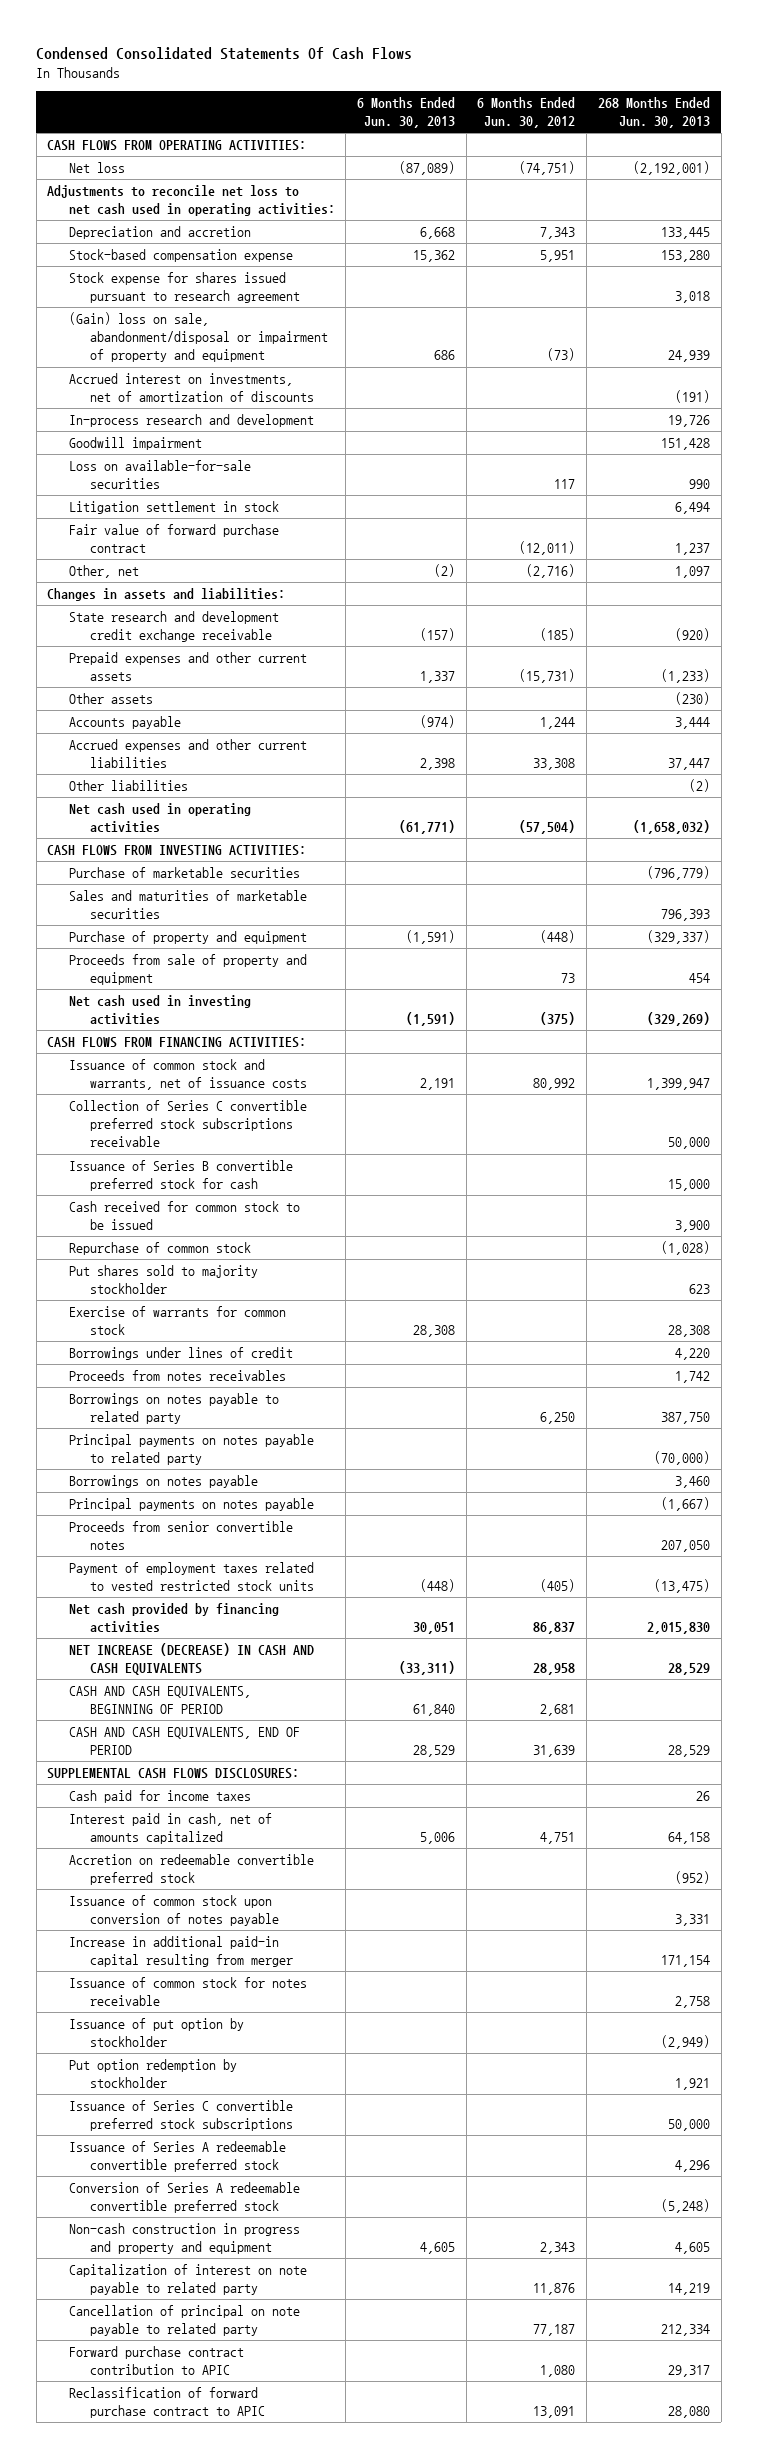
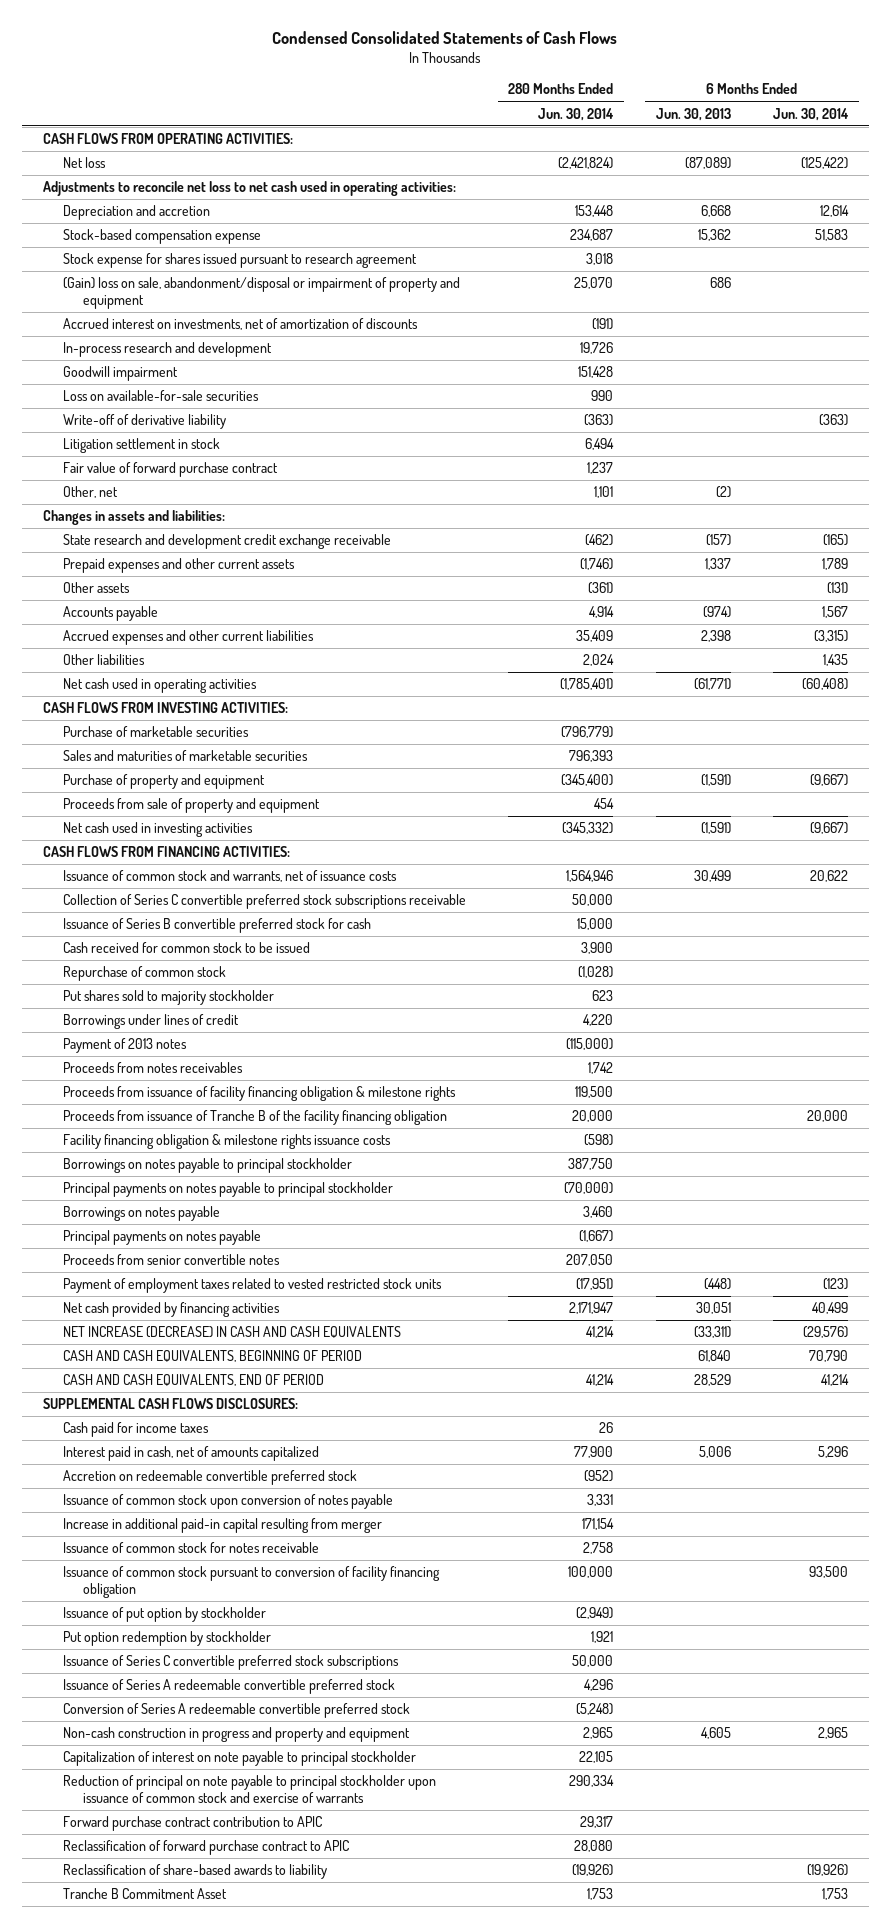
- Condensed Consolidated Statements Of Cash Flows
+ Condensed Consolidated Statements of Cash Flows
- | 6 Months Ended Jun. 30, 2013 | 6 Months Ended Jun. 30, 2012 | 268 Months Ended Jun. 30, 2013
+ | 280 Months Ended Jun. 30, 2014 | 6 Months Ended Jun. 30, 2013 | 6 Months Ended Jun. 30, 2014
+ Write-off of derivative liability | (363) | | (363)
- Issuance of common stock and warrants, net of issuance costs | 2,191 | 80,992 | 1,399,947
+ Issuance of common stock and warrants, net of issuance costs | 1,564,946 | 30,499 | 20,622
- Exercise of warrants for common stock | 28,308 | | 28,308
+ Payment of 2013 notes | (115,000) | |
- Borrowings on notes payable to related party | | 6,250 | 387,750
- Principal payments on notes payable to related party | | | (70,000)
+ Proceeds from issuance of facility financing obligation & milestone rights | 119,500 | |
+ Proceeds from issuance of Tranche B of the facility financing obligation | 20,000 | | 20,000
+ Facility financing obligation & milestone rights issuance costs | (598) | |
+ Borrowings on notes payable to principal stockholder | 387,750 | |
+ Principal payments on notes payable to principal stockholder | (70,000) | |
+ Issuance of common stock pursuant to conversion of facility financing obligation | 100,000 | | 93,500
- Capitalization of interest on note payable to related party | | 11,876 | 14,219
- Cancellation of principal on note payable to related party | | 77,187 | 212,334
+ Capitalization of interest on note payable to principal stockholder | 22,105 | |
+ Reduction of principal on note payable to principal stockholder upon issuance of common stock and exercise of warrants | 290,334 | |
+ Reclassification of share-based awards to liability | (19,926) | | (19,926)
+ Tranche B Commitment Asset | 1,753 | | 1,753

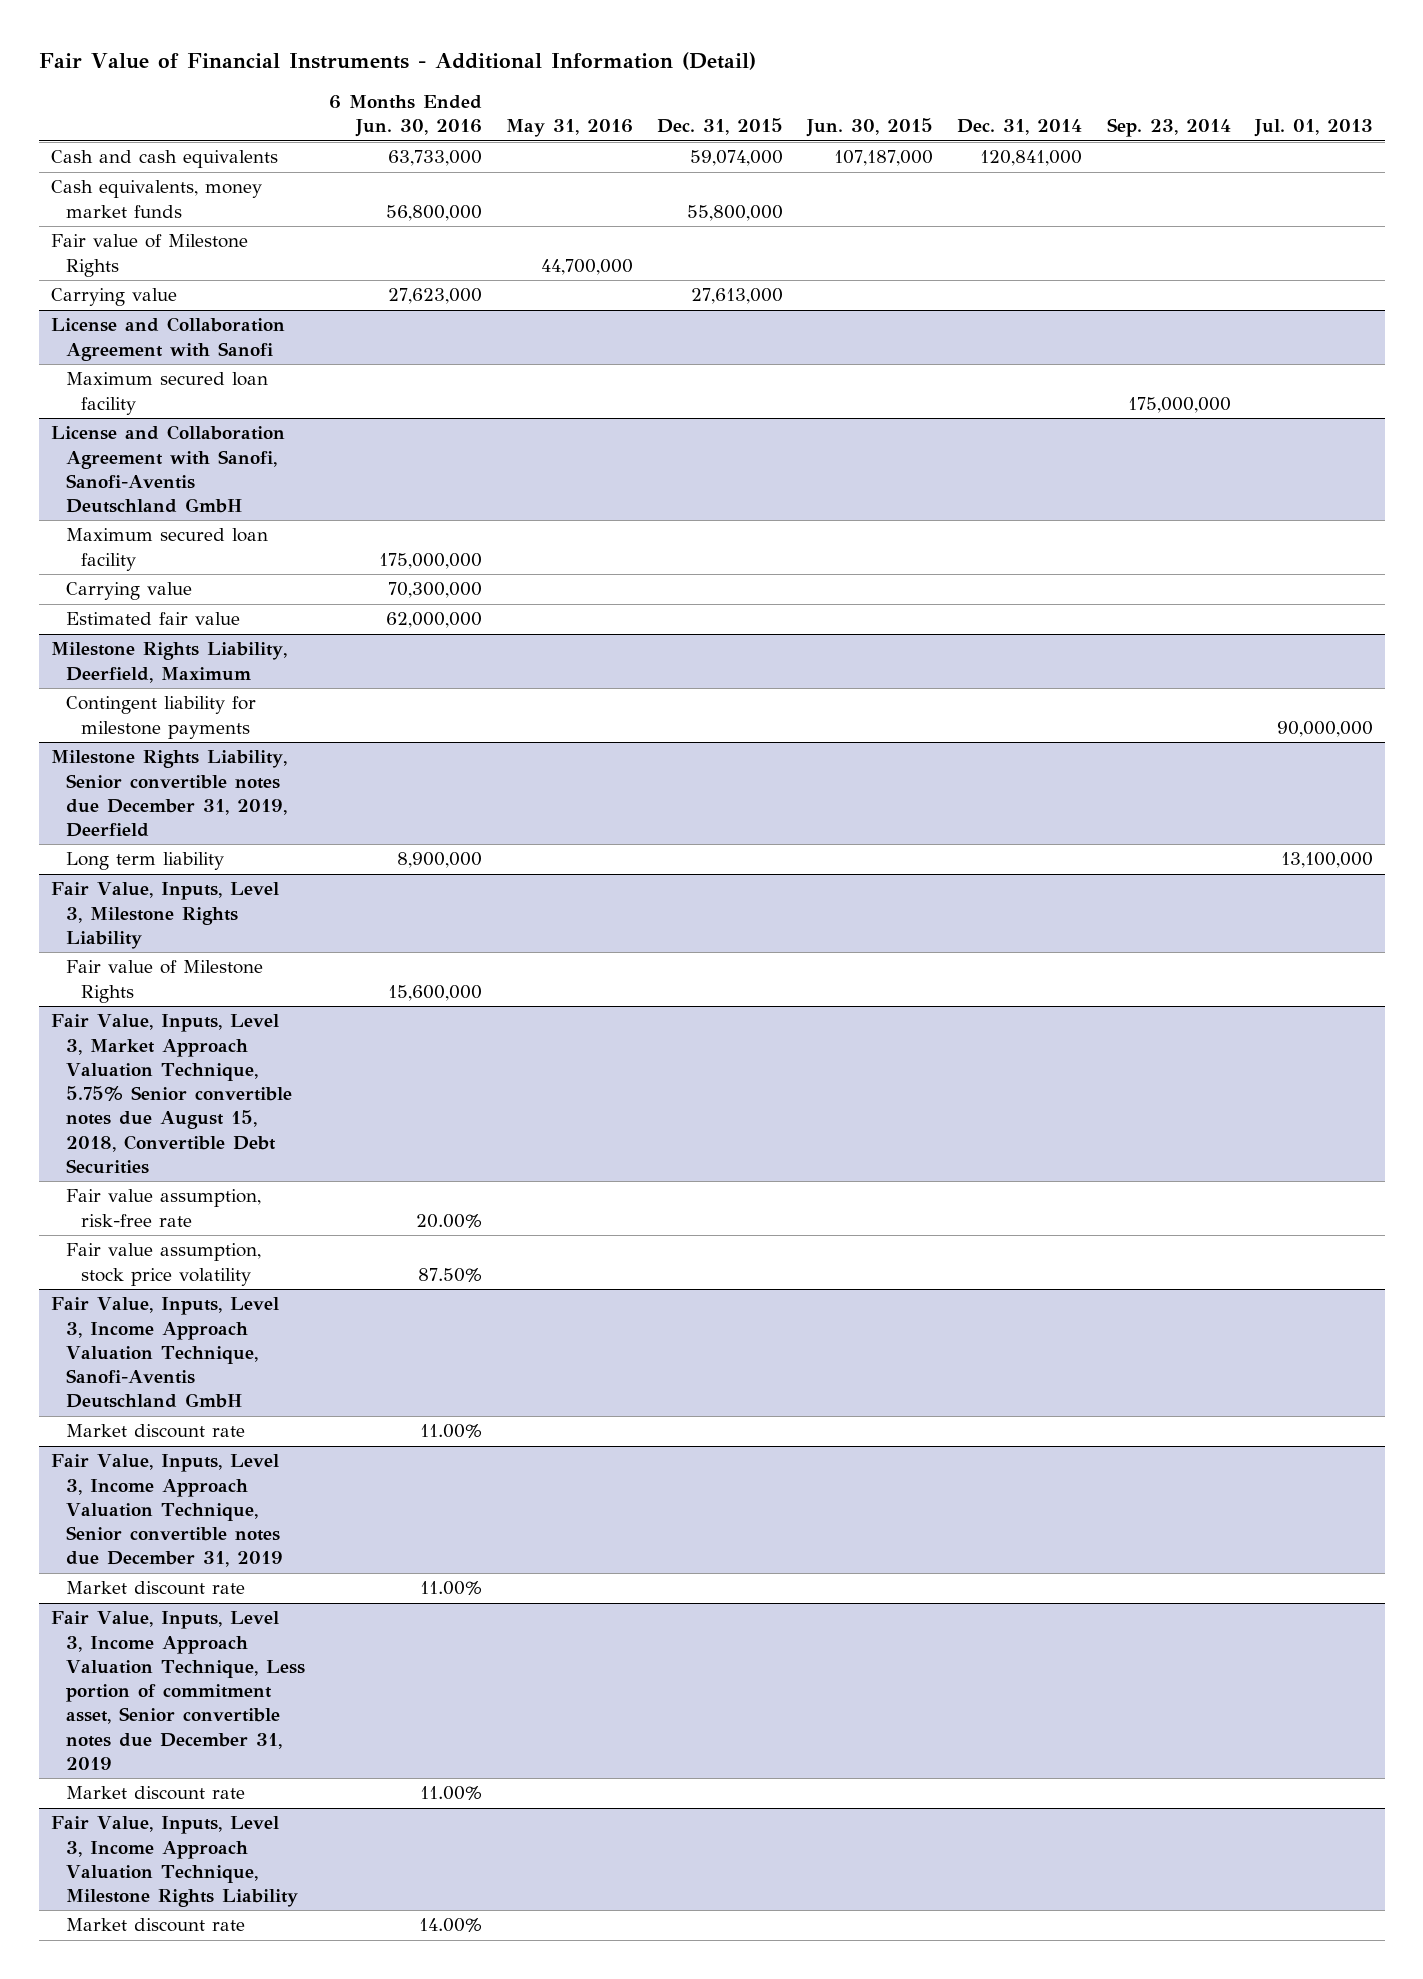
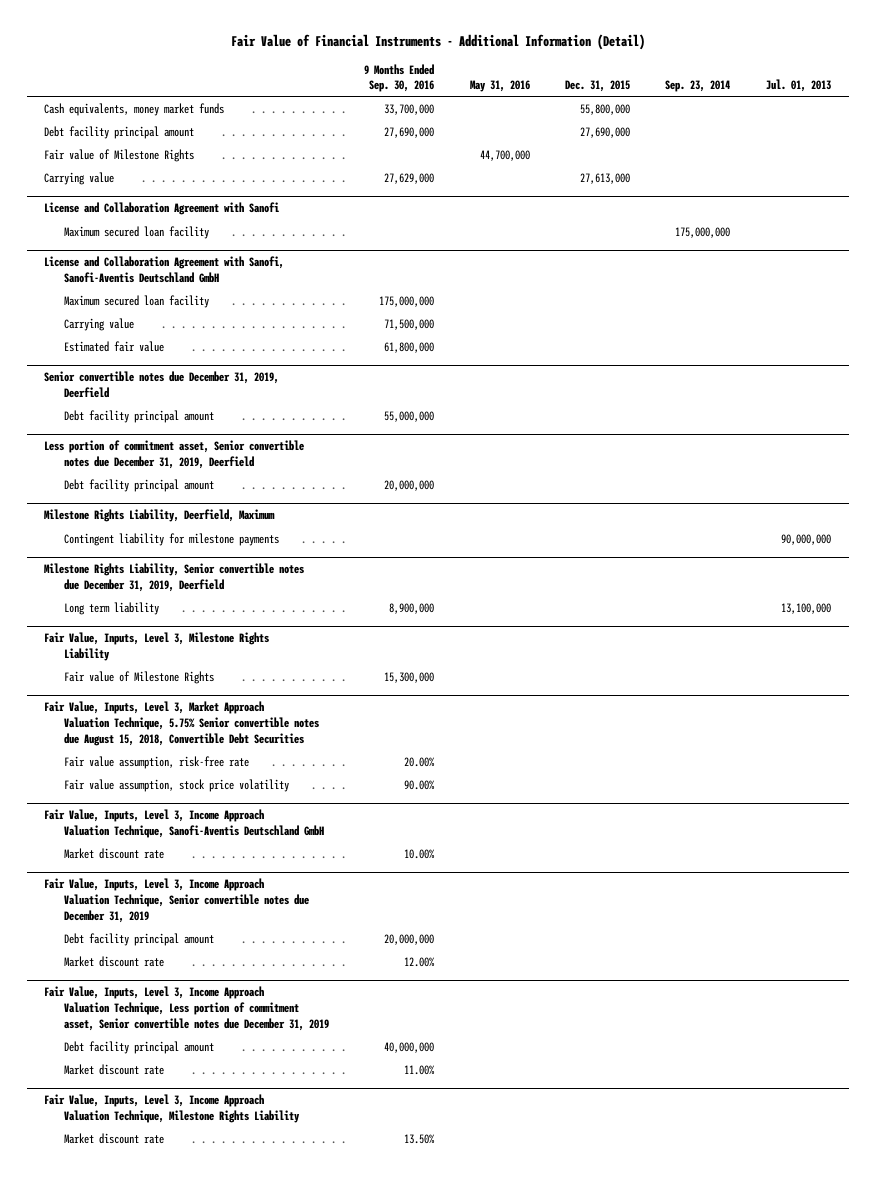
- | 6 Months Ended Jun. 30, 2016 | May 31, 2016 | Dec. 31, 2015 | Jun. 30, 2015 | Dec. 31, 2014 | Sep. 23, 2014 | Jul. 01, 2013
+ | 9 Months Ended Sep. 30, 2016 | May 31, 2016 | Dec. 31, 2015 | Sep. 23, 2014 | Jul. 01, 2013
- Cash and cash equivalents | 63,733,000 | | 59,074,000 | 107,187,000 | 120,841,000 | |
+ Debt facility principal amount | 27,690,000 | | 27,690,000 | |
+ Senior convertible notes due December 31, 2019, Deerfield
+ Debt facility principal amount | 55,000,000 | | | |
+ Less portion of commitment asset, Senior convertible notes due December 31, 2019, Deerfield
+ Debt facility principal amount | 20,000,000 | | | |
@ Fair Value, Inputs, Level 3, Income Approach Valuation Technique, Senior convertible notes due December 31, 2019
+ Debt facility principal amount | 20,000,000 | | | |
@ Fair Value, Inputs, Level 3, Income Approach Valuation Technique, Less portion of commitment asset, Senior convertible notes due December 31, 2019
+ Debt facility principal amount | 40,000,000 | | | |

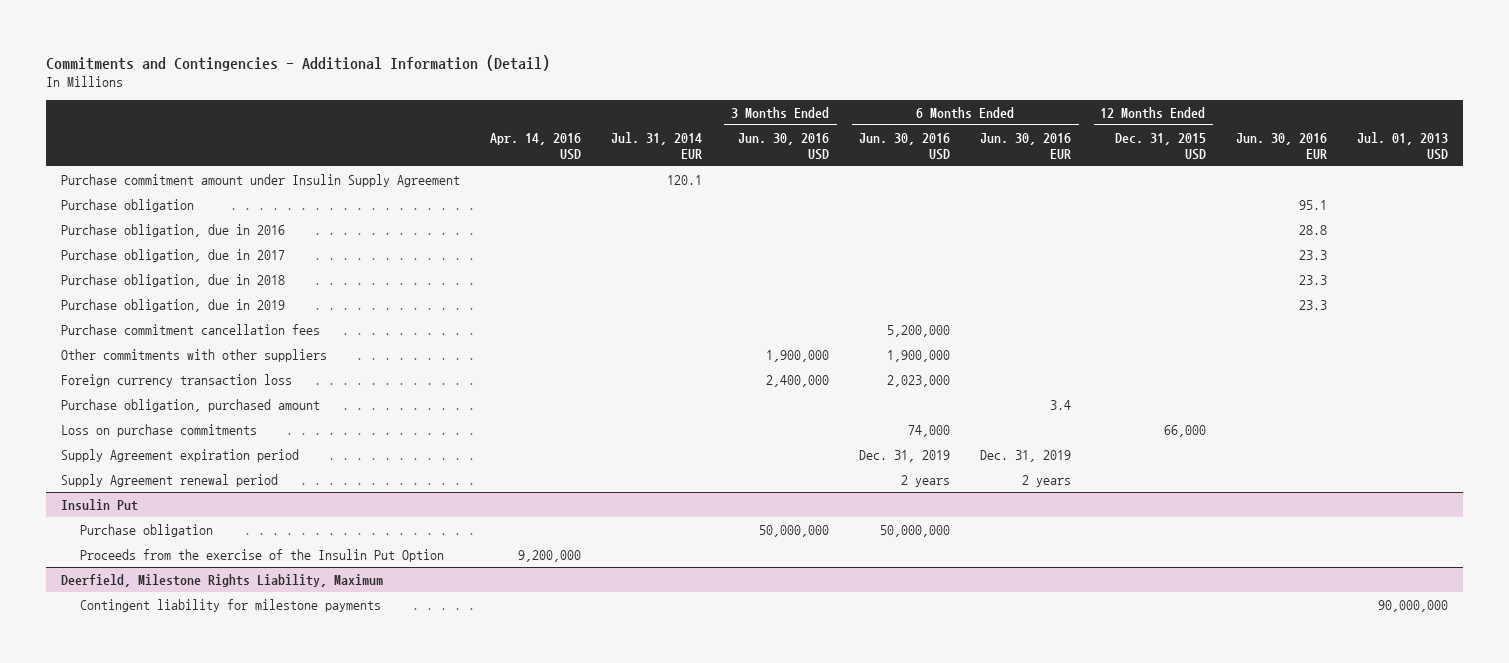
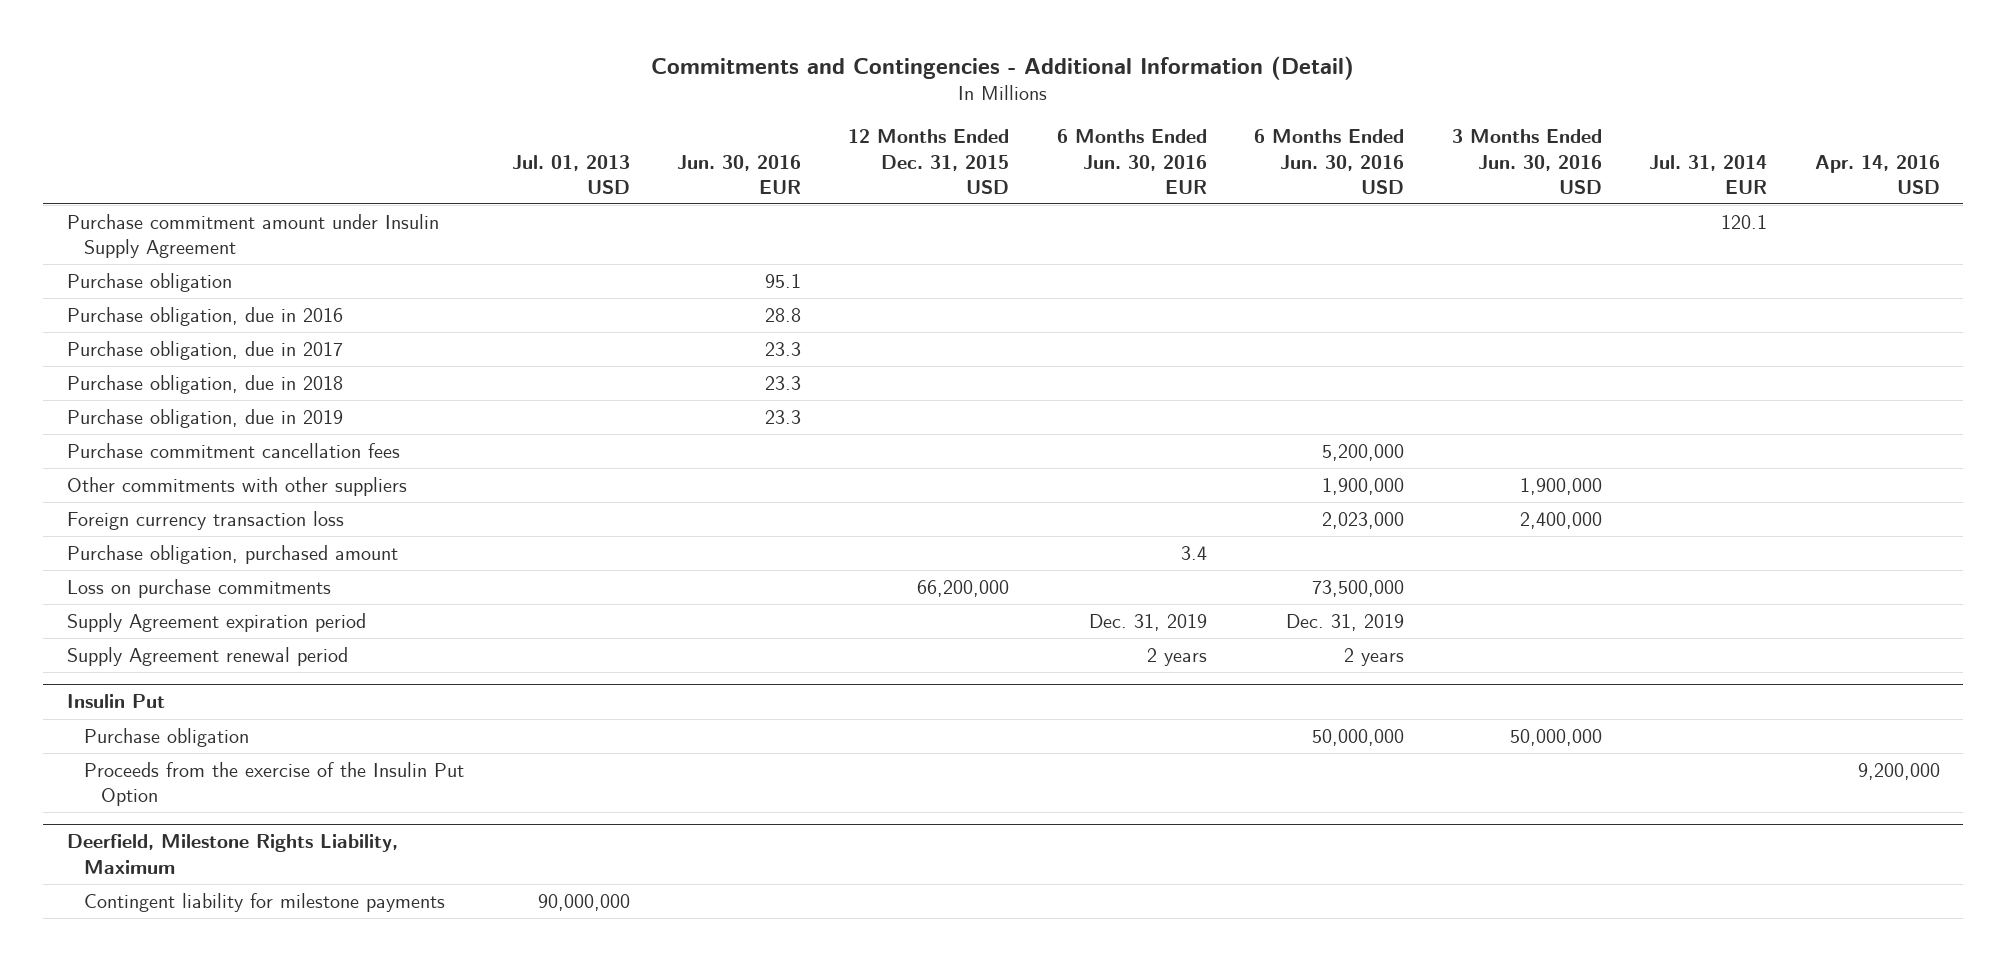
- | Apr. 14, 2016 USD | Jul. 31, 2014 EUR | 3 Months Ended Jun. 30, 2016 USD | 6 Months Ended Jun. 30, 2016 USD | 6 Months Ended Jun. 30, 2016 EUR | 12 Months Ended Dec. 31, 2015 USD | Jun. 30, 2016 EUR | Jul. 01, 2013 USD
+ | Jul. 01, 2013 USD | Jun. 30, 2016 EUR | 12 Months Ended Dec. 31, 2015 USD | 6 Months Ended Jun. 30, 2016 EUR | 6 Months Ended Jun. 30, 2016 USD | 3 Months Ended Jun. 30, 2016 USD | Jul. 31, 2014 EUR | Apr. 14, 2016 USD
- Loss on purchase commitments | | | | 74,000 | | 66,000 | |
+ Loss on purchase commitments | | | 66,200,000 | | 73,500,000 | | |

